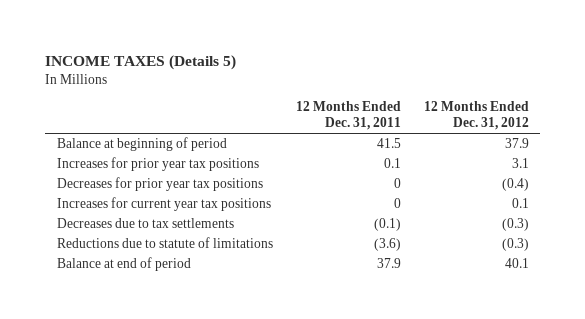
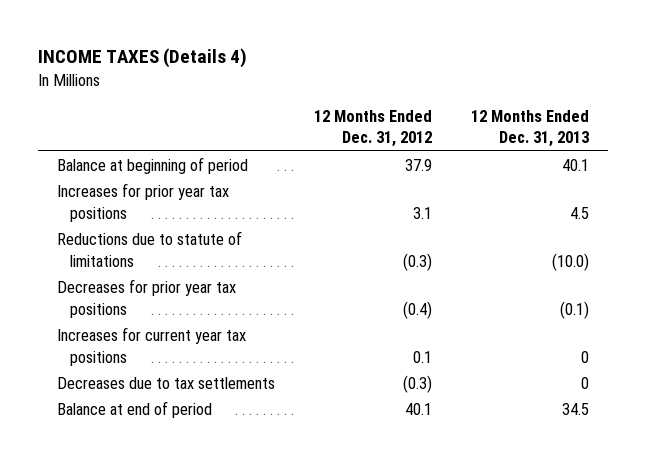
- INCOME TAXES (Details 5)
+ INCOME TAXES (Details 4)
- | 12 Months Ended Dec. 31, 2011 | 12 Months Ended Dec. 31, 2012
+ | 12 Months Ended Dec. 31, 2012 | 12 Months Ended Dec. 31, 2013
moved up: Reductions due to statute of limitations | (0.3) | (10.0)

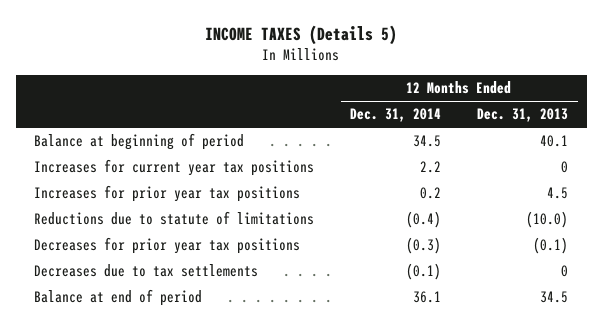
- INCOME TAXES (Details 4)
+ INCOME TAXES (Details 5)
- | 12 Months Ended Dec. 31, 2012 | 12 Months Ended Dec. 31, 2013
+ | 12 Months Ended Dec. 31, 2014 | 12 Months Ended Dec. 31, 2013
moved up: Increases for current year tax positions | 2.2 | 0

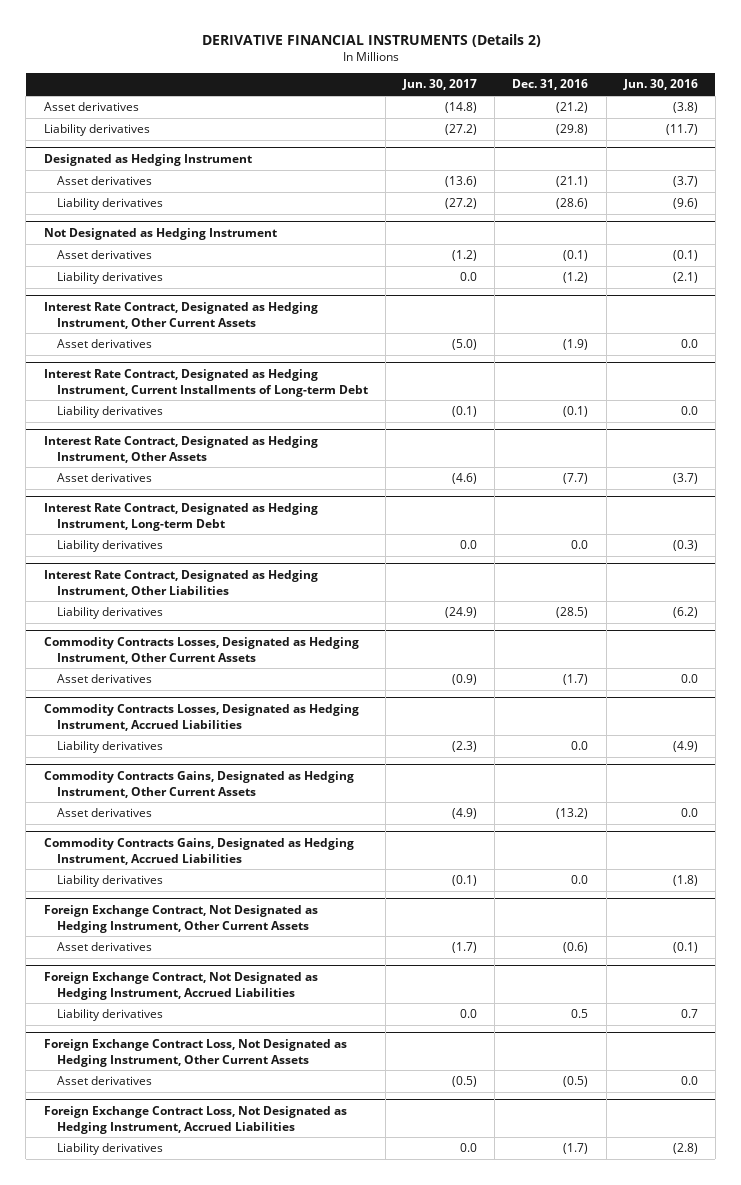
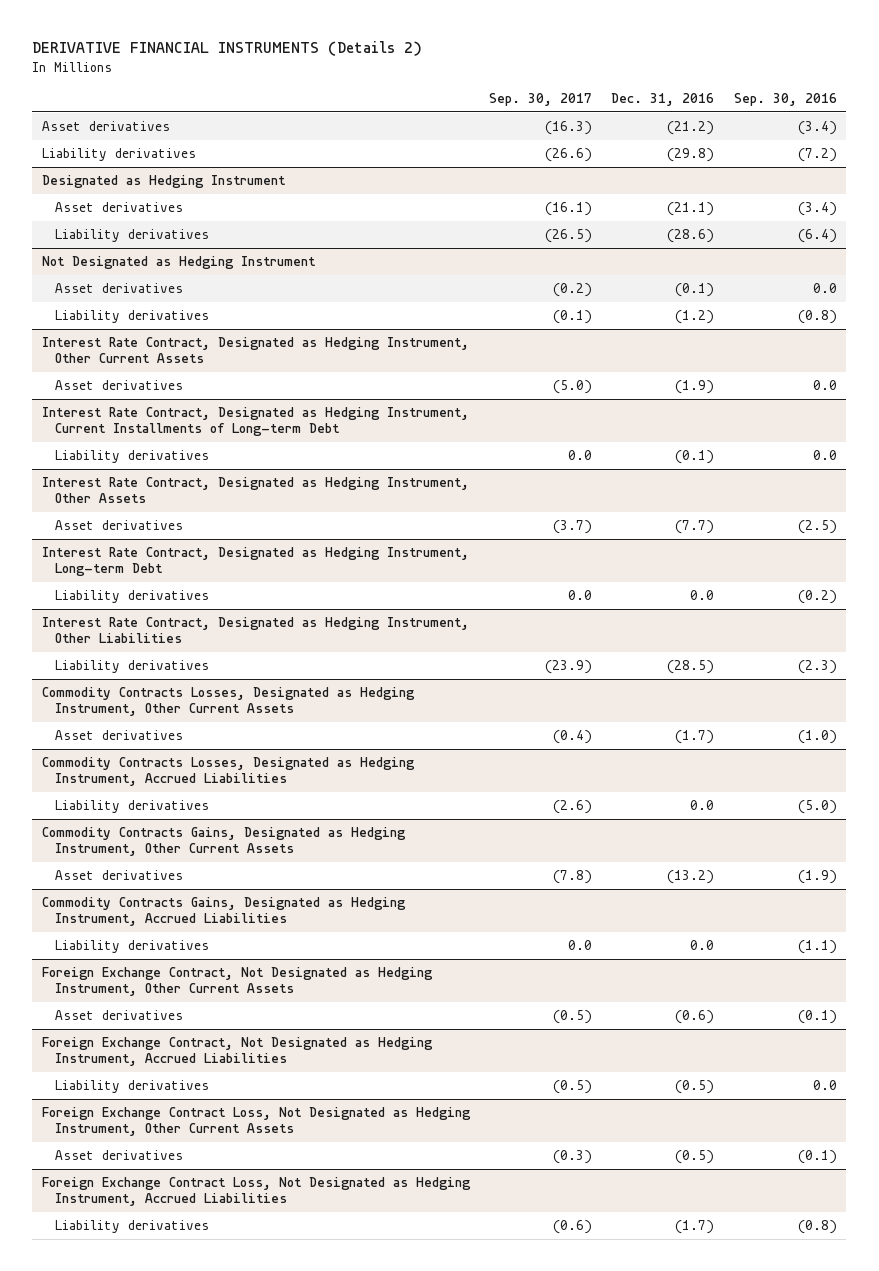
- | Jun. 30, 2017 | Dec. 31, 2016 | Jun. 30, 2016
+ | Sep. 30, 2017 | Dec. 31, 2016 | Sep. 30, 2016
@ Foreign Exchange Contract, Not Designated as Hedging Instrument, Accrued Liabilities
- Liability derivatives | 0.0 | 0.5 | 0.7
+ Liability derivatives | (0.5) | (0.5) | 0.0

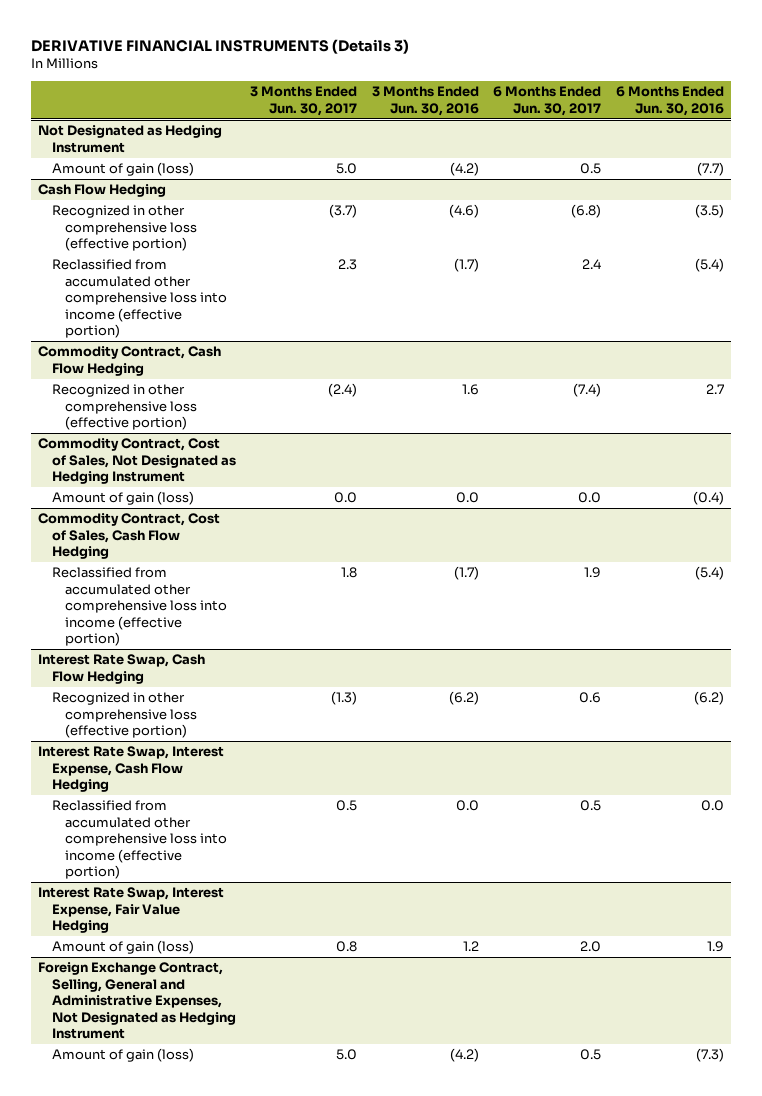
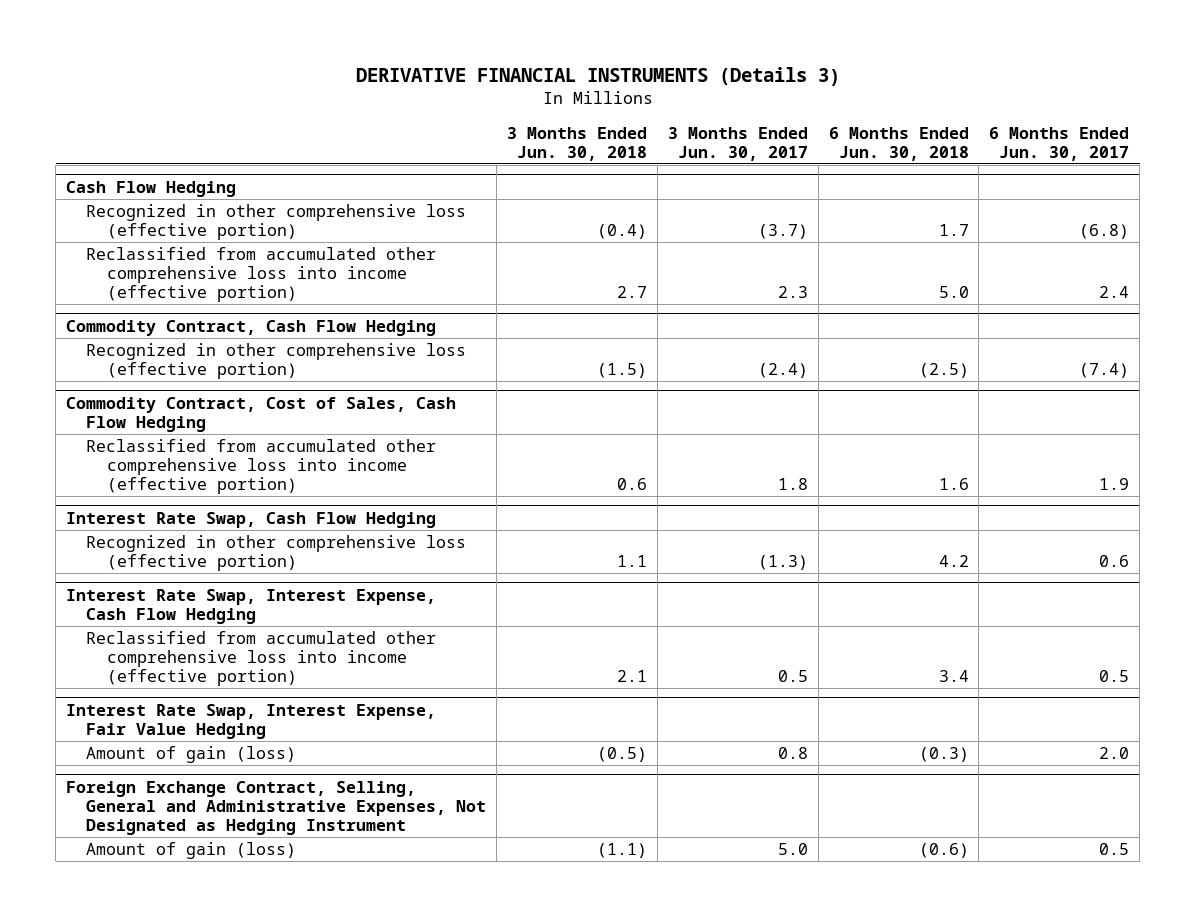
- | 3 Months Ended Jun. 30, 2017 | 3 Months Ended Jun. 30, 2016 | 6 Months Ended Jun. 30, 2017 | 6 Months Ended Jun. 30, 2016
+ | 3 Months Ended Jun. 30, 2018 | 3 Months Ended Jun. 30, 2017 | 6 Months Ended Jun. 30, 2018 | 6 Months Ended Jun. 30, 2017
- Not Designated as Hedging Instrument
- Amount of gain (loss) | 5.0 | (4.2) | 0.5 | (7.7)
- Commodity Contract, Cost of Sales, Not Designated as Hedging Instrument
- Amount of gain (loss) | 0.0 | 0.0 | 0.0 | (0.4)

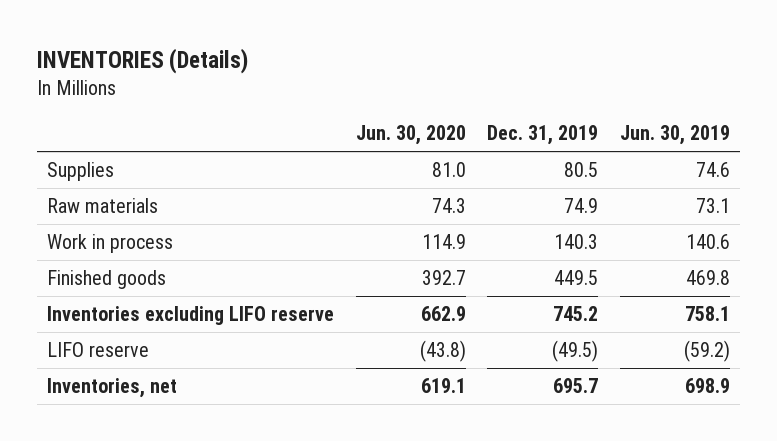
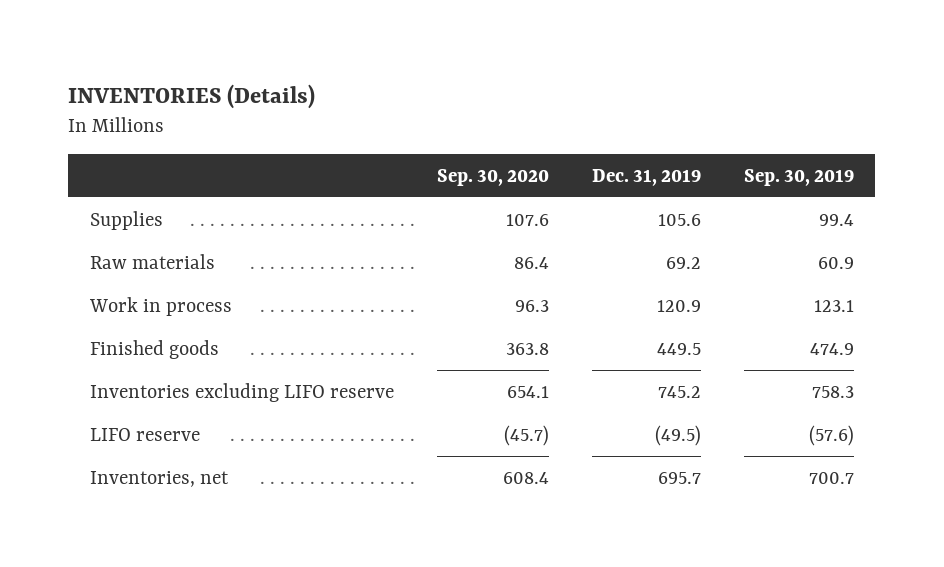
- | Jun. 30, 2020 | Dec. 31, 2019 | Jun. 30, 2019
+ | Sep. 30, 2020 | Dec. 31, 2019 | Sep. 30, 2019
- Supplies | 81.0 | 80.5 | 74.6
- Raw materials | 74.3 | 74.9 | 73.1
- Work in process | 114.9 | 140.3 | 140.6
+ Supplies | 107.6 | 105.6 | 99.4
+ Raw materials | 86.4 | 69.2 | 60.9
+ Work in process | 96.3 | 120.9 | 123.1

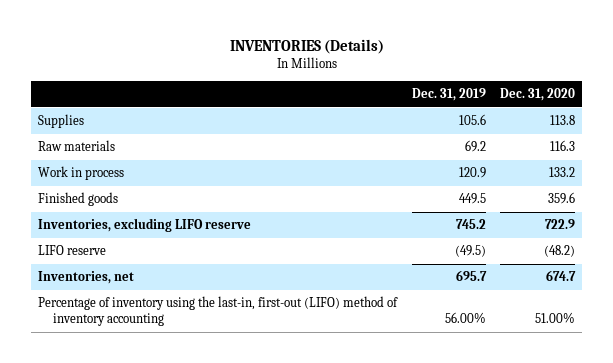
- | Sep. 30, 2020 | Dec. 31, 2019 | Sep. 30, 2019
+ | Dec. 31, 2019 | Dec. 31, 2020
- Inventories excluding LIFO reserve | 654.1 | 745.2 | 758.3
+ Inventories, excluding LIFO reserve | 745.2 | 722.9
+ Percentage of inventory using the last-in, first-out (LIFO) method of inventory accounting | 56.00% | 51.00%

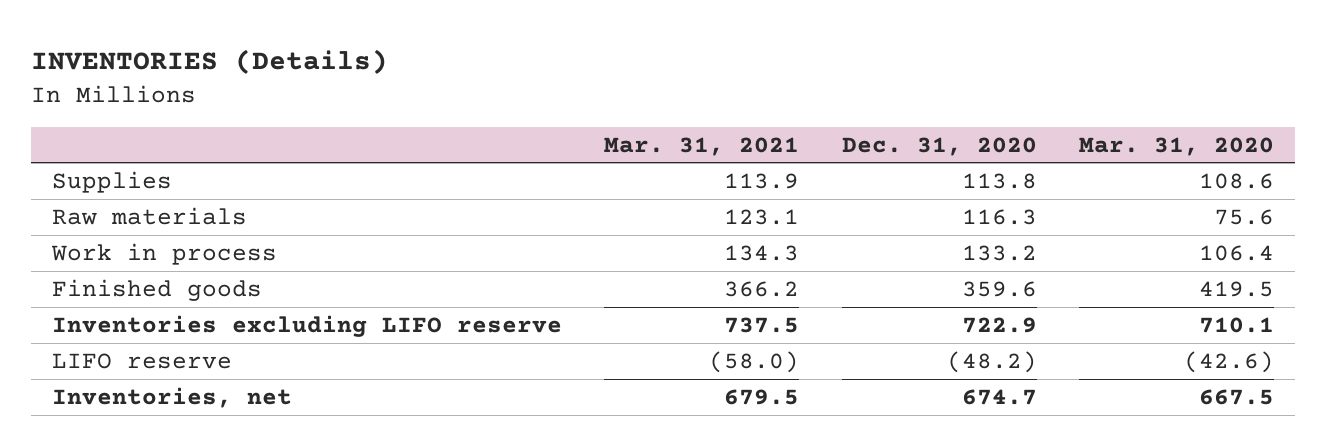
- | Dec. 31, 2019 | Dec. 31, 2020
+ | Mar. 31, 2021 | Dec. 31, 2020 | Mar. 31, 2020
- Inventories, excluding LIFO reserve | 745.2 | 722.9
+ Inventories excluding LIFO reserve | 737.5 | 722.9 | 710.1
- Percentage of inventory using the last-in, first-out (LIFO) method of inventory accounting | 56.00% | 51.00%

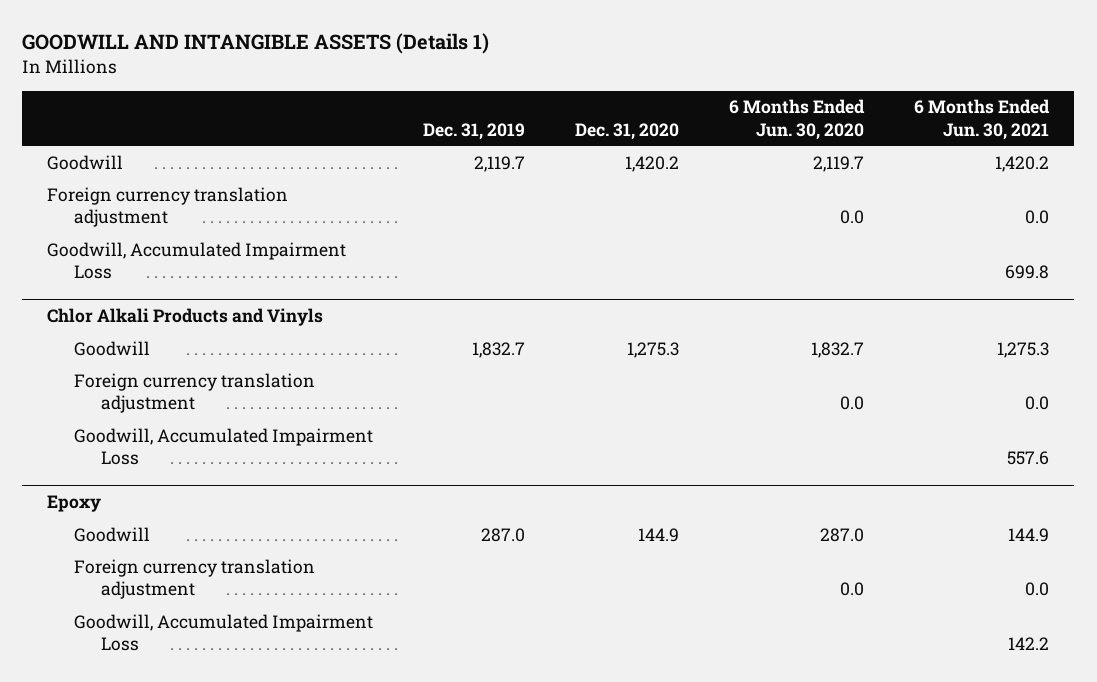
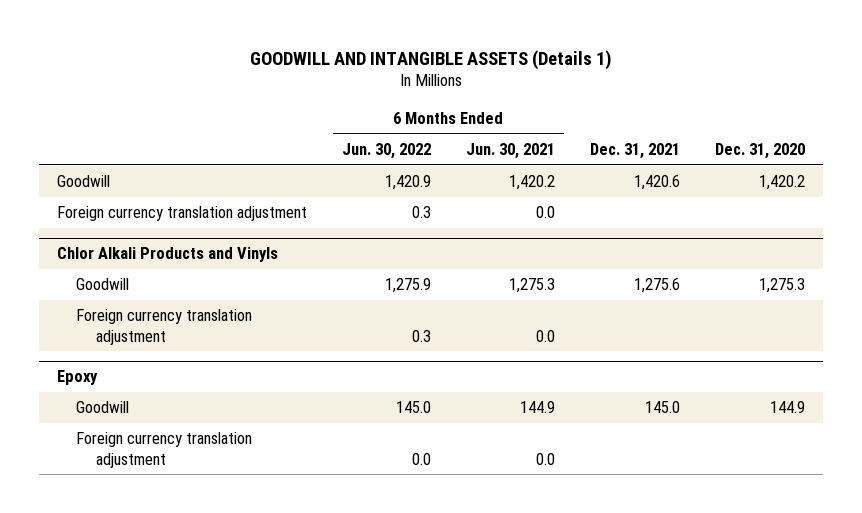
- | Dec. 31, 2019 | Dec. 31, 2020 | 6 Months Ended Jun. 30, 2020 | 6 Months Ended Jun. 30, 2021
+ | 6 Months Ended Jun. 30, 2022 | 6 Months Ended Jun. 30, 2021 | Dec. 31, 2021 | Dec. 31, 2020
- Goodwill, Accumulated Impairment Loss | | | | 699.8
@ Chlor Alkali Products and Vinyls
- Goodwill, Accumulated Impairment Loss | | | | 557.6
@ Epoxy
- Goodwill, Accumulated Impairment Loss | | | | 142.2

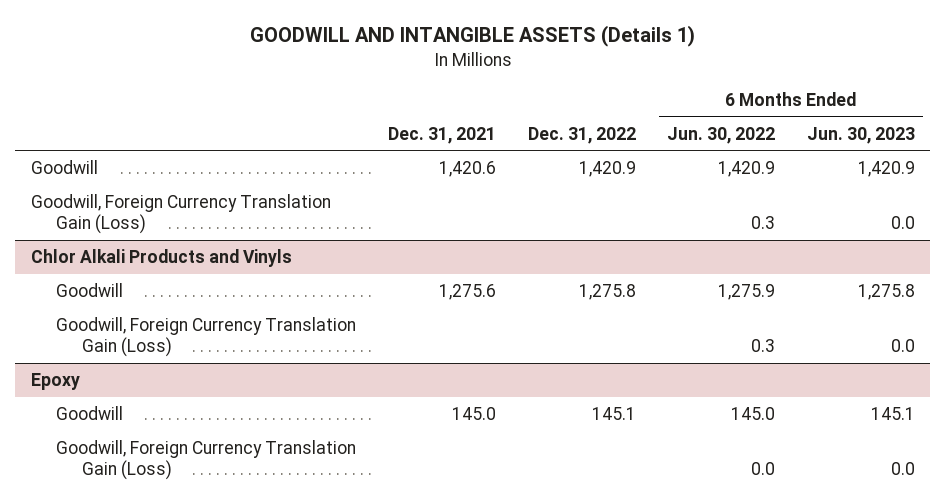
- | 6 Months Ended Jun. 30, 2022 | 6 Months Ended Jun. 30, 2021 | Dec. 31, 2021 | Dec. 31, 2020
+ | Dec. 31, 2021 | Dec. 31, 2022 | 6 Months Ended Jun. 30, 2022 | 6 Months Ended Jun. 30, 2023
- Foreign currency translation adjustment | 0.3 | 0.0 | |
+ Goodwill, Foreign Currency Translation Gain (Loss) | | | 0.3 | 0.0
@ Chlor Alkali Products and Vinyls
- Foreign currency translation adjustment | 0.3 | 0.0 | |
+ Goodwill, Foreign Currency Translation Gain (Loss) | | | 0.3 | 0.0
@ Epoxy
- Foreign currency translation adjustment | 0.0 | 0.0 | |
+ Goodwill, Foreign Currency Translation Gain (Loss) | | | 0.0 | 0.0

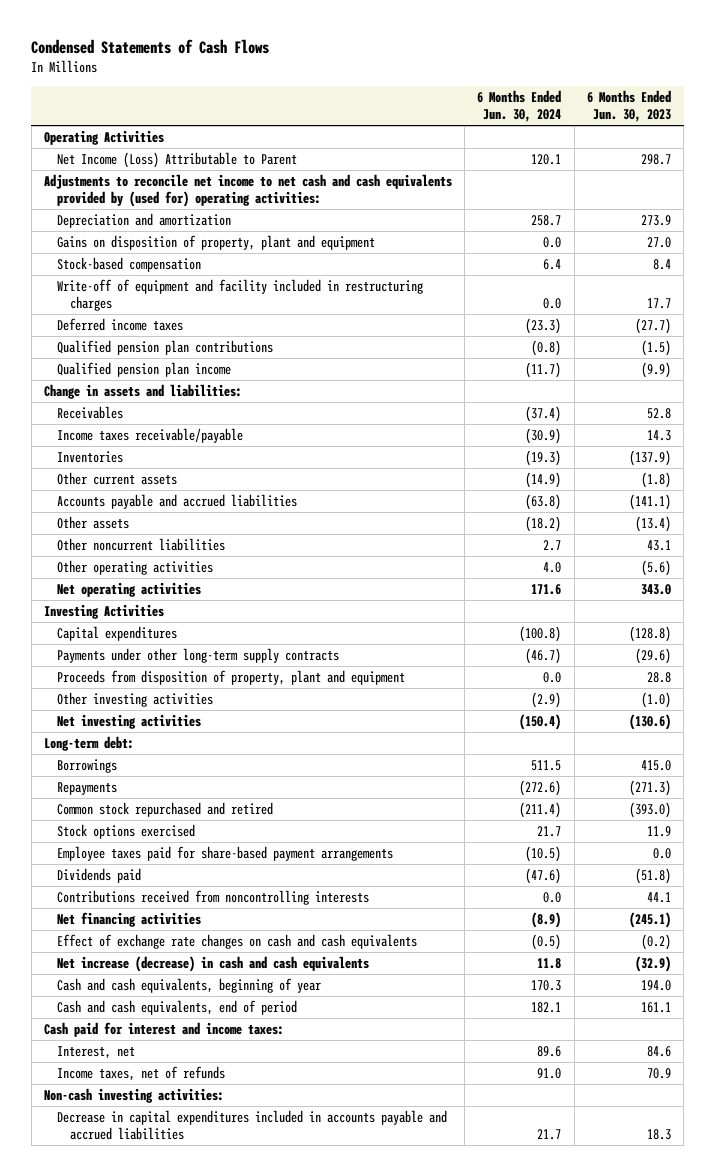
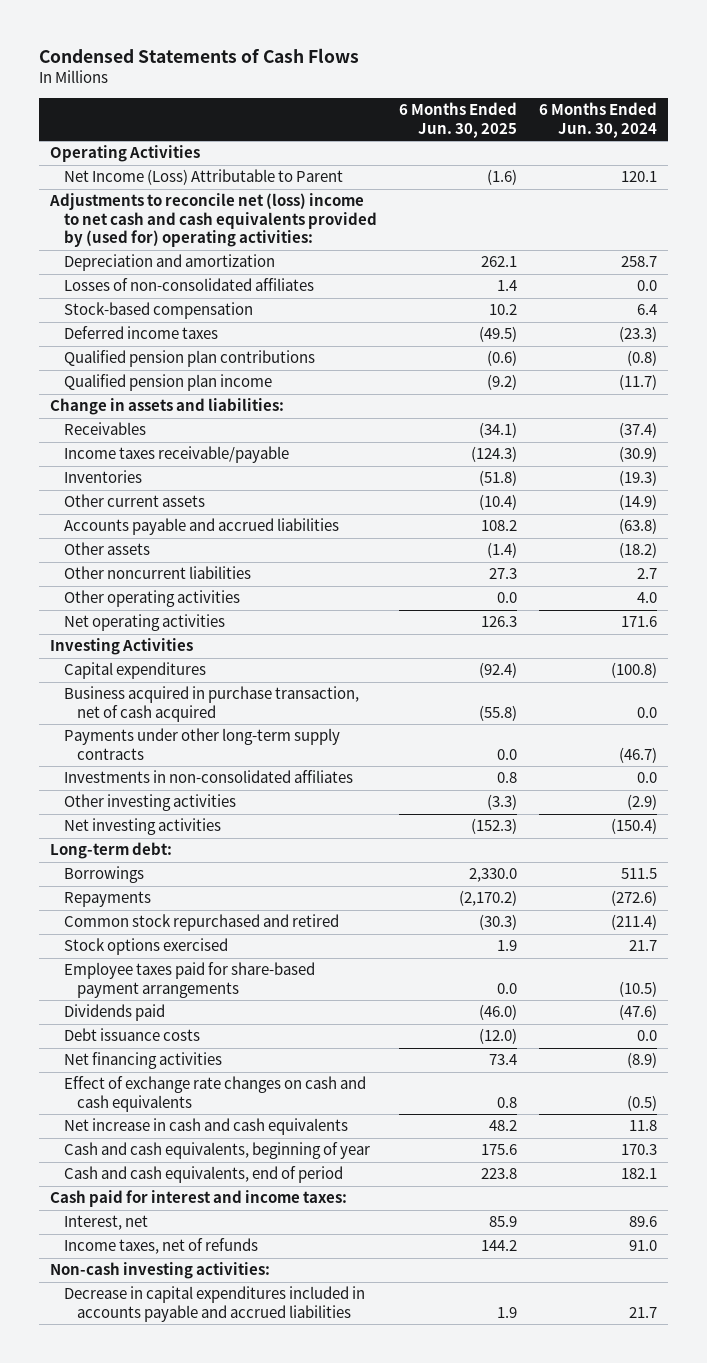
- | 6 Months Ended Jun. 30, 2024 | 6 Months Ended Jun. 30, 2023
+ | 6 Months Ended Jun. 30, 2025 | 6 Months Ended Jun. 30, 2024
- Adjustments to reconcile net income to net cash and cash equivalents provided by (used for) operating activities:
+ Adjustments to reconcile net (loss) income to net cash and cash equivalents provided by (used for) operating activities:
- Gains on disposition of property, plant and equipment | 0.0 | 27.0
+ Losses of non-consolidated affiliates | 1.4 | 0.0
- Write-off of equipment and facility included in restructuring charges | 0.0 | 17.7
+ Business acquired in purchase transaction, net of cash acquired | (55.8) | 0.0
- Proceeds from disposition of property, plant and equipment | 0.0 | 28.8
+ Investments in non-consolidated affiliates | 0.8 | 0.0
- Contributions received from noncontrolling interests | 0.0 | 44.1
+ Debt issuance costs | (12.0) | 0.0
- Net increase (decrease) in cash and cash equivalents | 11.8 | (32.9)
+ Net increase in cash and cash equivalents | 48.2 | 11.8

